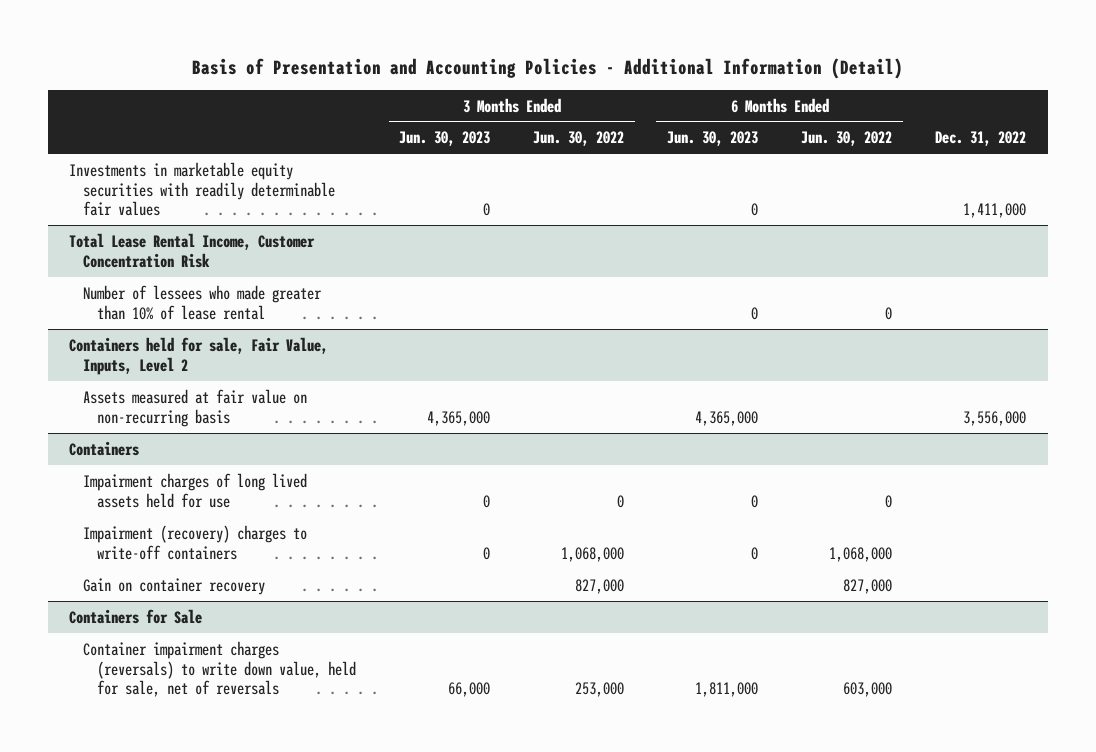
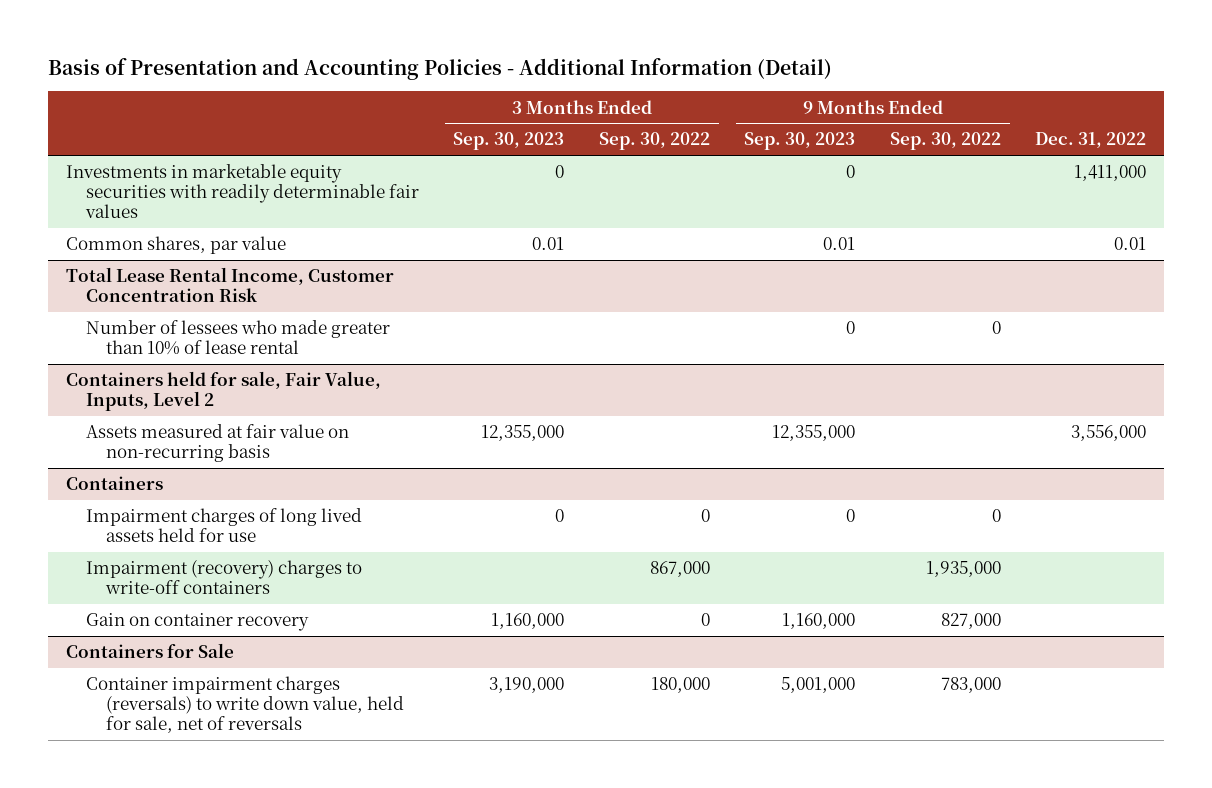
- | 3 Months Ended Jun. 30, 2023 | 3 Months Ended Jun. 30, 2022 | 6 Months Ended Jun. 30, 2023 | 6 Months Ended Jun. 30, 2022 | Dec. 31, 2022
+ | 3 Months Ended Sep. 30, 2023 | 3 Months Ended Sep. 30, 2022 | 9 Months Ended Sep. 30, 2023 | 9 Months Ended Sep. 30, 2022 | Dec. 31, 2022
+ Common shares, par value | 0.01 | | 0.01 | | 0.01

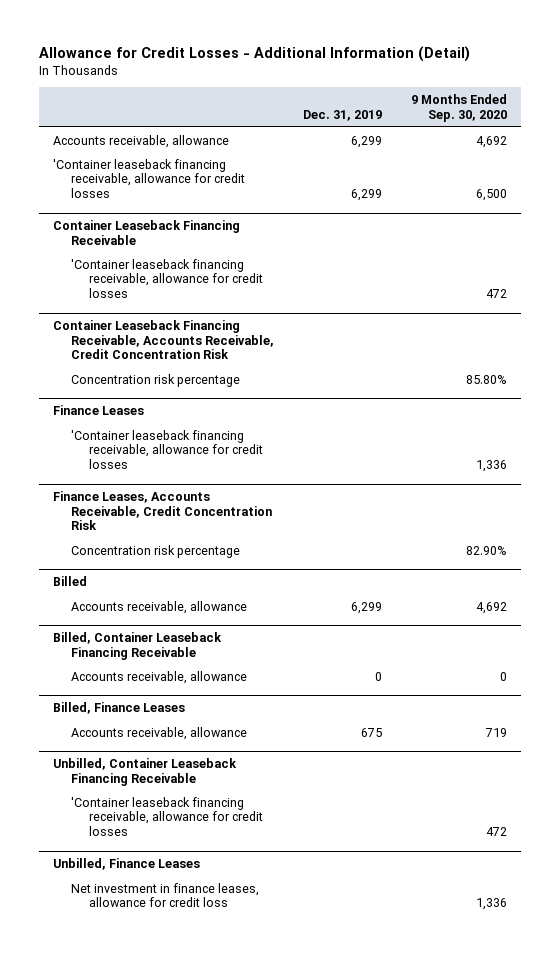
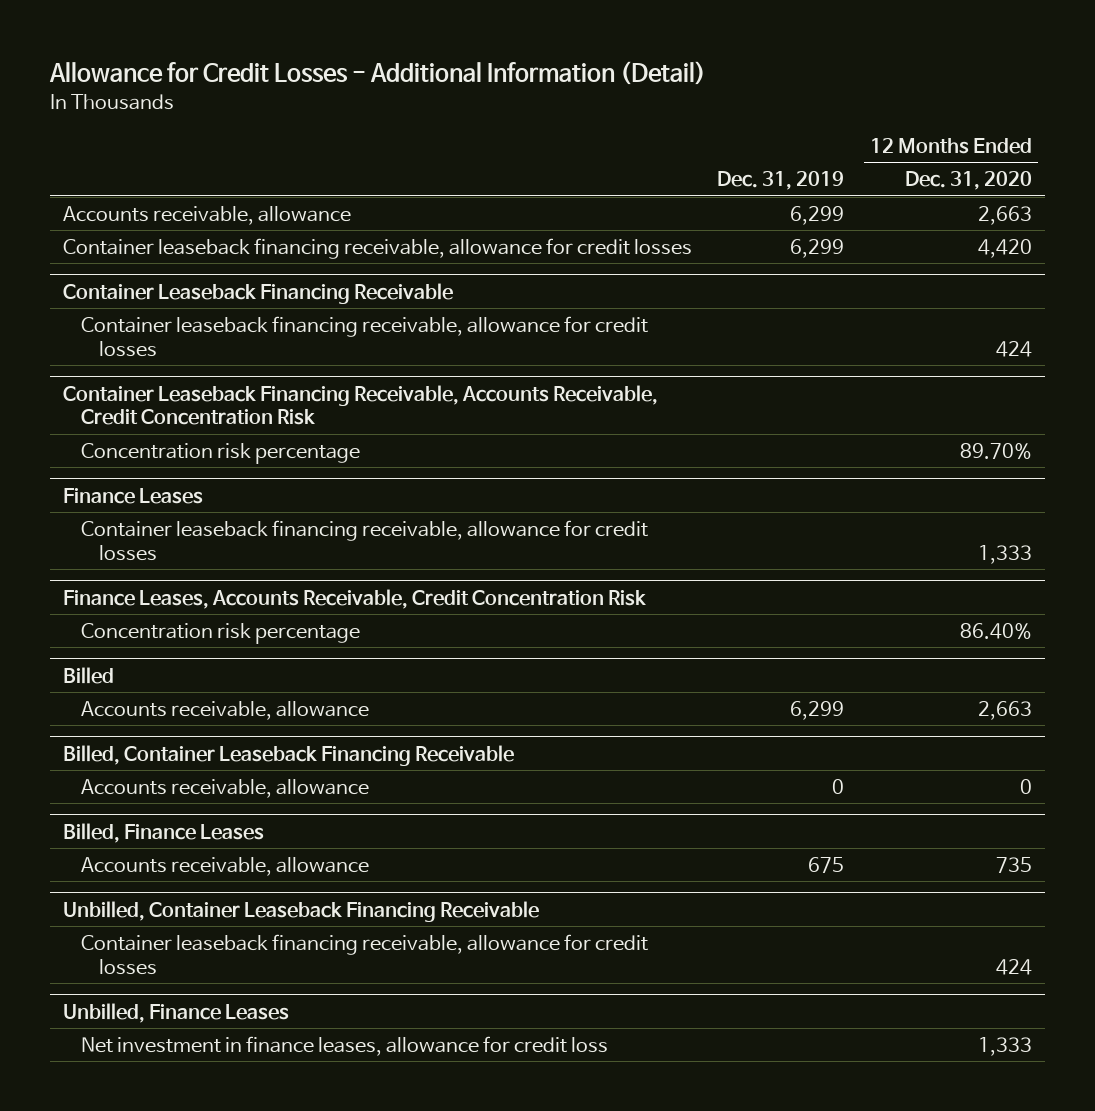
- | Dec. 31, 2019 | 9 Months Ended Sep. 30, 2020
+ | Dec. 31, 2019 | 12 Months Ended Dec. 31, 2020
- 'Container leaseback financing receivable, allowance for credit losses | 6,299 | 6,500
+ Container leaseback financing receivable, allowance for credit losses | 6,299 | 4,420
@ Container Leaseback Financing Receivable
- 'Container leaseback financing receivable, allowance for credit losses | | 472
+ Container leaseback financing receivable, allowance for credit losses | | 424
@ Finance Leases
- 'Container leaseback financing receivable, allowance for credit losses | | 1,336
+ Container leaseback financing receivable, allowance for credit losses | | 1,333
@ Unbilled, Container Leaseback Financing Receivable
- 'Container leaseback financing receivable, allowance for credit losses | | 472
+ Container leaseback financing receivable, allowance for credit losses | | 424

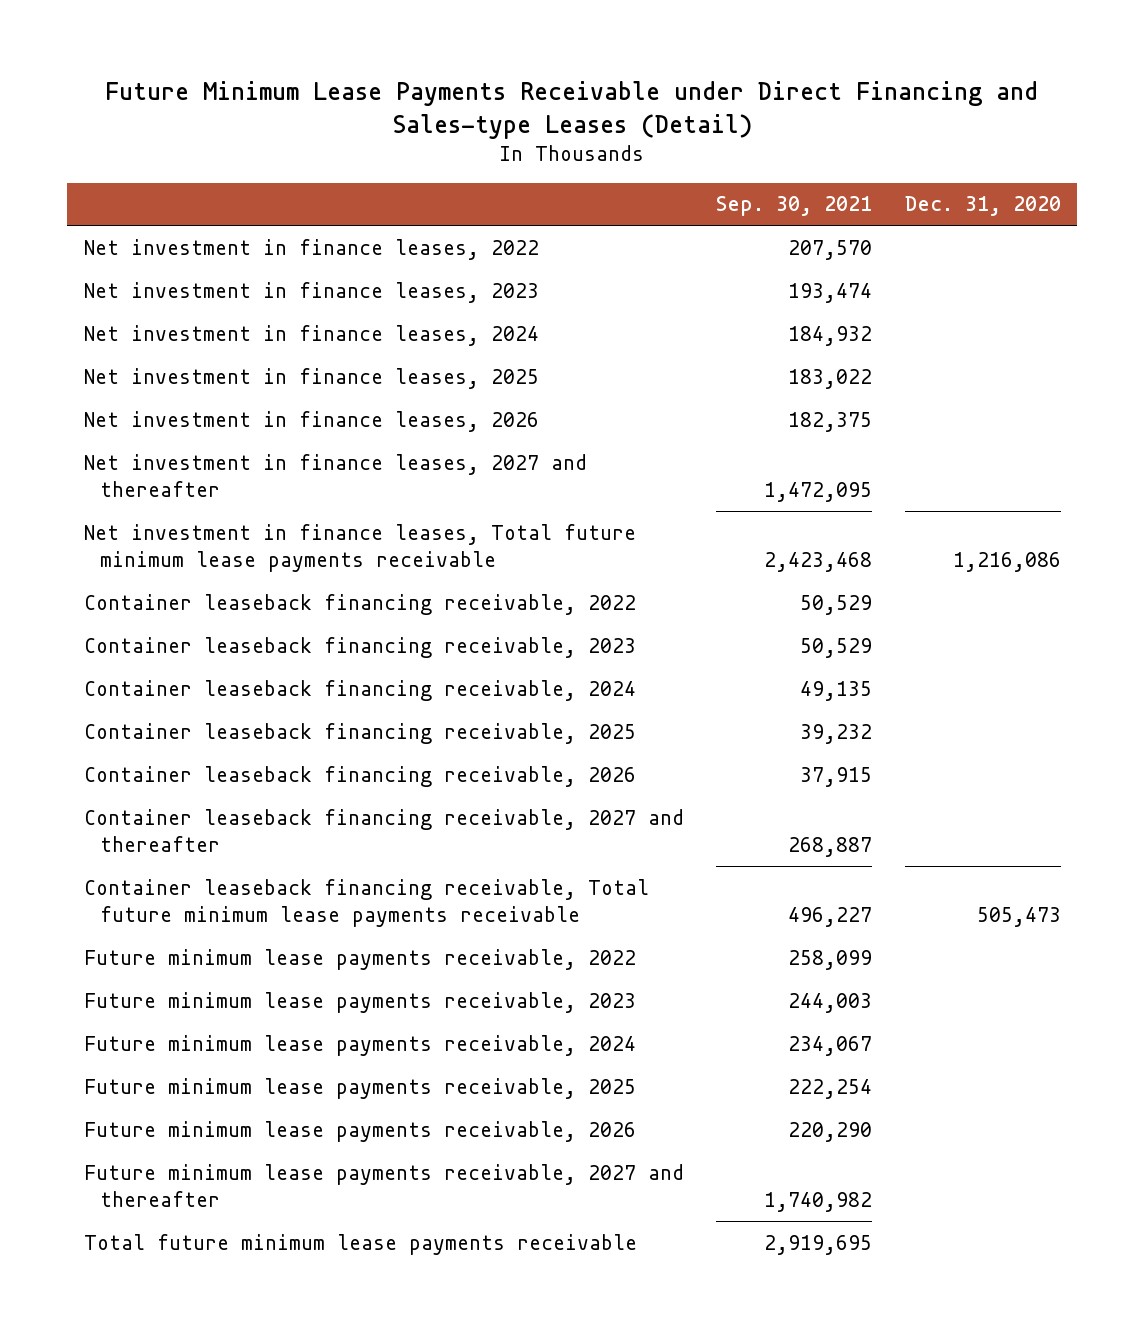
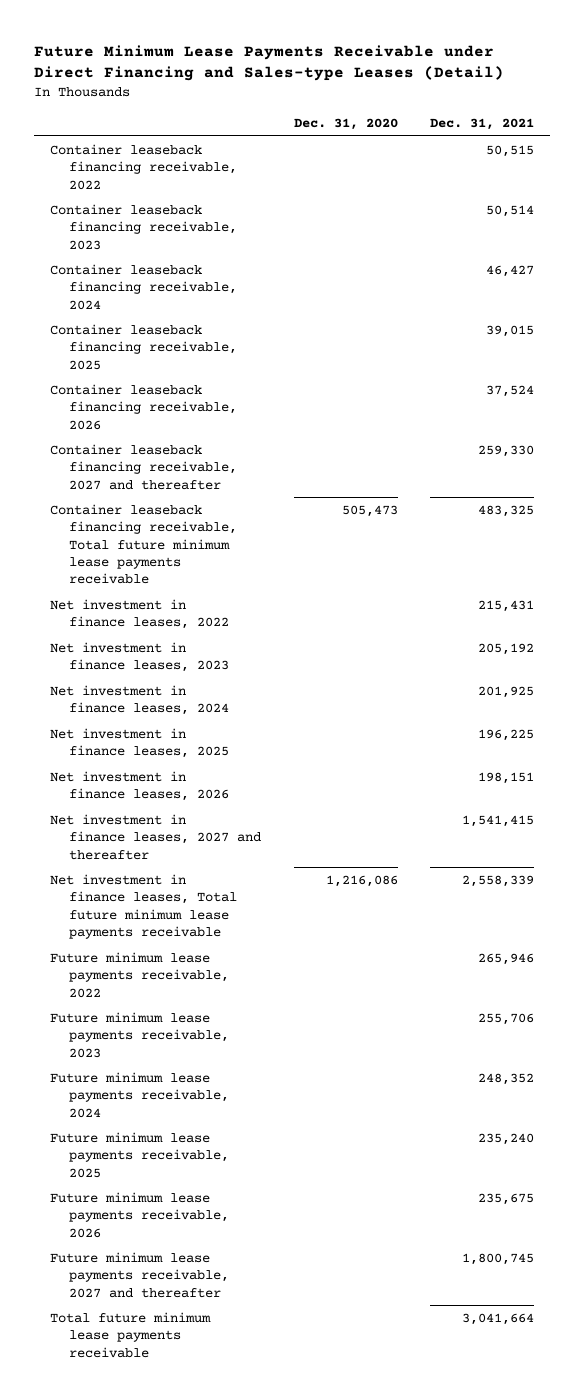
- | Sep. 30, 2021 | Dec. 31, 2020
+ | Dec. 31, 2020 | Dec. 31, 2021
moved down: Net investment in finance leases, 2022 | | 215,431
moved down: Net investment in finance leases, 2023 | | 205,192
moved down: Net investment in finance leases, 2024 | | 201,925
moved down: Net investment in finance leases, 2025 | | 196,225
moved down: Net investment in finance leases, 2026 | | 198,151
moved down: Net investment in finance leases, 2027 and thereafter | | 1,541,415
moved down: Net investment in finance leases, Total future minimum lease payments receivable | 1,216,086 | 2,558,339

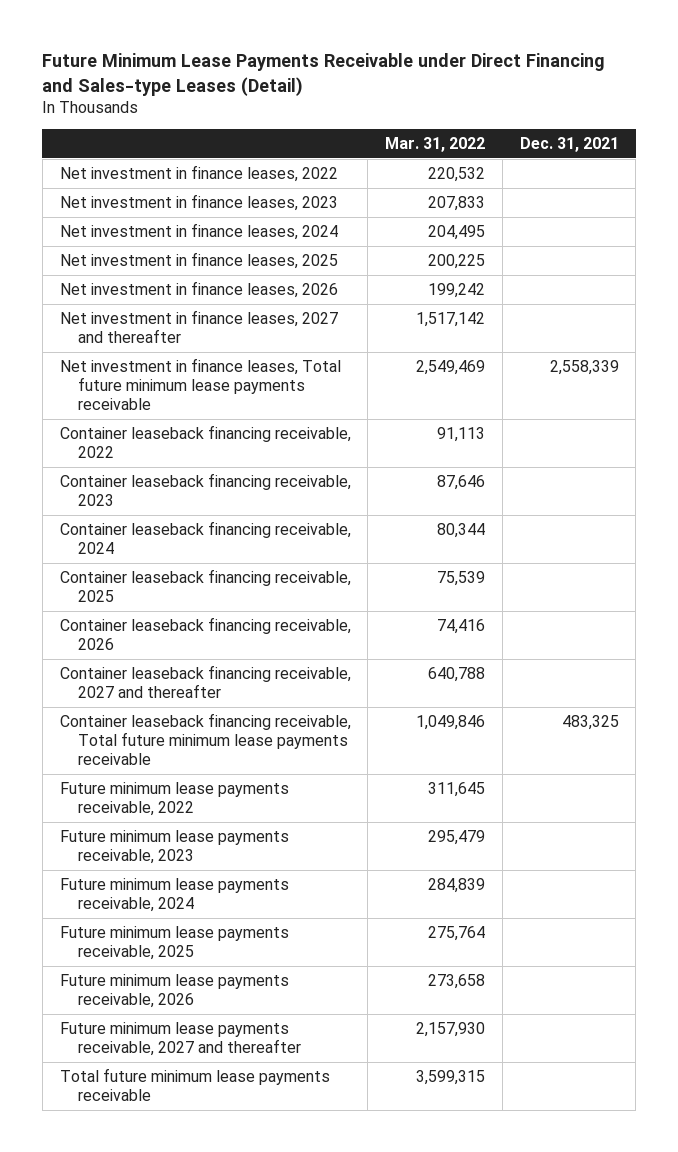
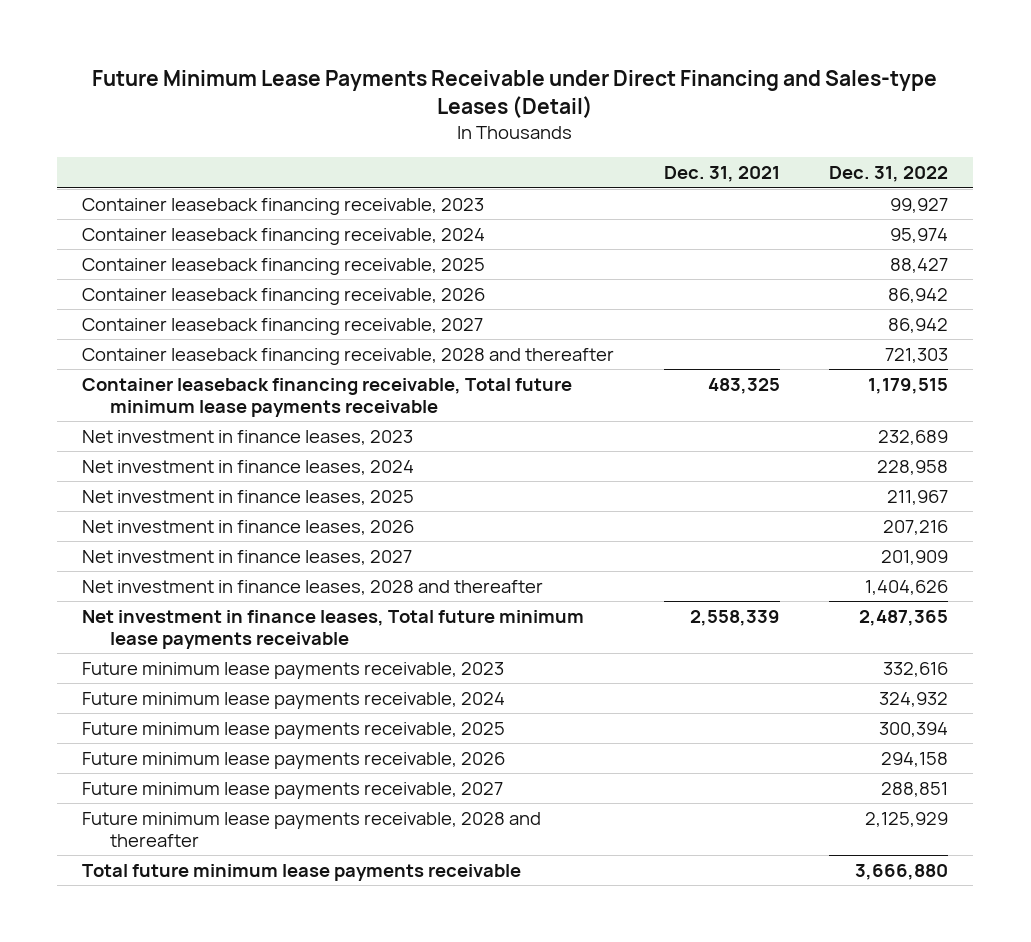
- | Mar. 31, 2022 | Dec. 31, 2021
+ | Dec. 31, 2021 | Dec. 31, 2022
- Net investment in finance leases, 2022 | 220,532 |
- Net investment in finance leases, 2027 and thereafter | 1,517,142 |
- Container leaseback financing receivable, 2022 | 91,113 |
- Container leaseback financing receivable, 2027 and thereafter | 640,788 |
+ Container leaseback financing receivable, 2027 | | 86,942
+ Container leaseback financing receivable, 2028 and thereafter | | 721,303
- Future minimum lease payments receivable, 2022 | 311,645 |
moved down: Net investment in finance leases, 2023 | | 232,689
moved down: Net investment in finance leases, 2024 | | 228,958
moved down: Net investment in finance leases, 2025 | | 211,967
moved down: Net investment in finance leases, 2026 | | 207,216
+ Net investment in finance leases, 2027 | | 201,909
+ Net investment in finance leases, 2028 and thereafter | | 1,404,626
moved down: Net investment in finance leases, Total future minimum lease payments receivable | 2,558,339 | 2,487,365
- Future minimum lease payments receivable, 2027 and thereafter | 2,157,930 |
+ Future minimum lease payments receivable, 2027 | | 288,851
+ Future minimum lease payments receivable, 2028 and thereafter | | 2,125,929

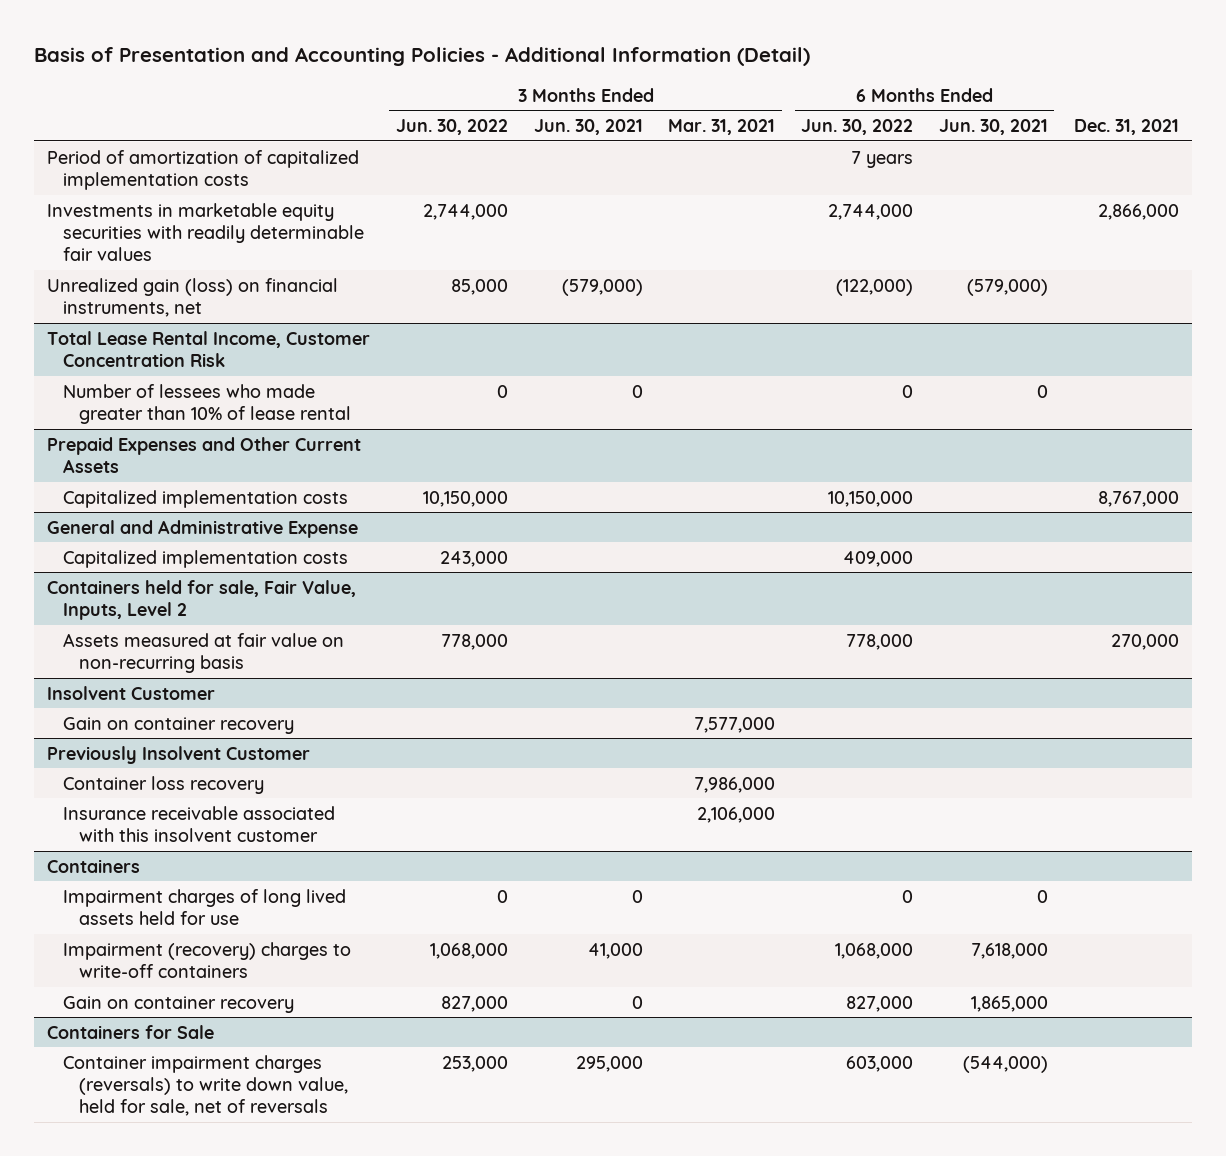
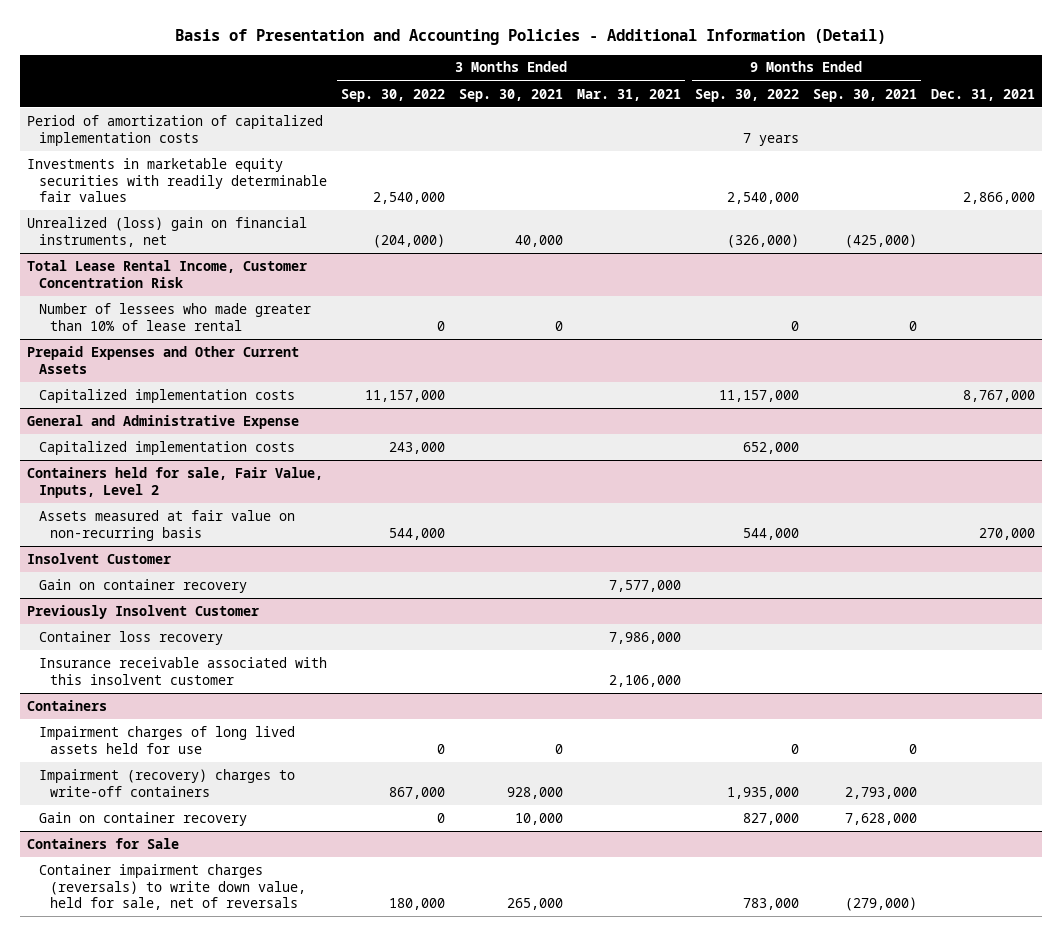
- | 3 Months Ended Jun. 30, 2022 | 3 Months Ended Jun. 30, 2021 | 3 Months Ended Mar. 31, 2021 | 6 Months Ended Jun. 30, 2022 | 6 Months Ended Jun. 30, 2021 | Dec. 31, 2021
+ | 3 Months Ended Sep. 30, 2022 | 3 Months Ended Sep. 30, 2021 | 3 Months Ended Mar. 31, 2021 | 9 Months Ended Sep. 30, 2022 | 9 Months Ended Sep. 30, 2021 | Dec. 31, 2021
- Unrealized gain (loss) on financial instruments, net | 85,000 | (579,000) | | (122,000) | (579,000) |
+ Unrealized (loss) gain on financial instruments, net | (204,000) | 40,000 | | (326,000) | (425,000) |

